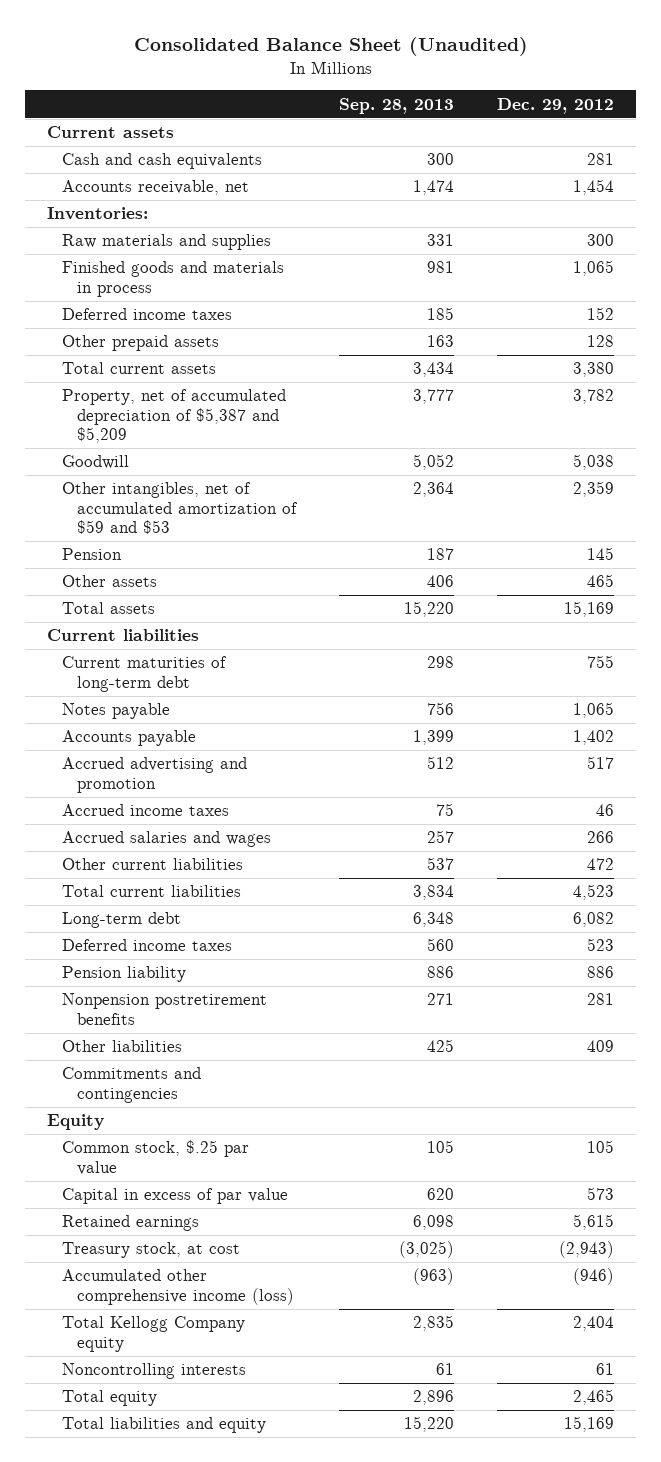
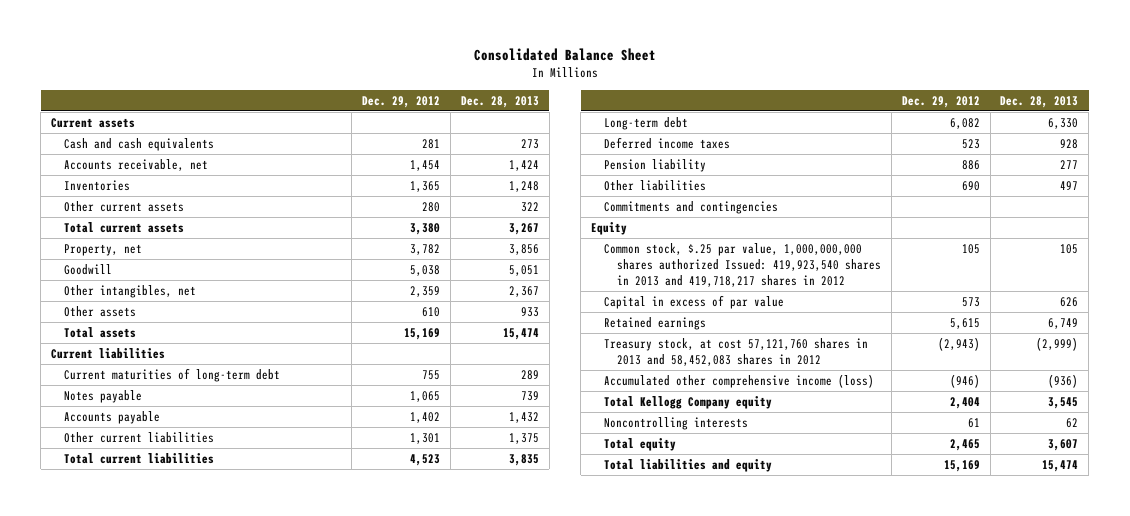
- Consolidated Balance Sheet (Unaudited)
+ Consolidated Balance Sheet
- | Sep. 28, 2013 | Dec. 29, 2012
+ | Dec. 29, 2012 | Dec. 28, 2013
- Inventories:
- Raw materials and supplies | 331 | 300
- Finished goods and materials in process | 981 | 1,065
- Deferred income taxes | 185 | 152
- Other prepaid assets | 163 | 128
+ Inventories | 1,365 | 1,248
+ Other current assets | 280 | 322
- Property, net of accumulated depreciation of $5,387 and $5,209 | 3,777 | 3,782
+ Property, net | 3,782 | 3,856
- Other intangibles, net of accumulated amortization of $59 and $53 | 2,364 | 2,359
- Pension | 187 | 145
- Other assets | 406 | 465
+ Other intangibles, net | 2,359 | 2,367
+ Other assets | 610 | 933
- Accrued advertising and promotion | 512 | 517
- Accrued income taxes | 75 | 46
- Accrued salaries and wages | 257 | 266
- Other current liabilities | 537 | 472
+ Other current liabilities | 1,301 | 1,375
- Nonpension postretirement benefits | 271 | 281
- Other liabilities | 425 | 409
+ Other liabilities | 690 | 497
- Common stock, $.25 par value | 105 | 105
+ Common stock, $.25 par value, 1,000,000,000 shares authorized Issued: 419,923,540 shares in 2013 and 419,718,217 shares in 2012 | 105 | 105
- Treasury stock, at cost | (3,025) | (2,943)
+ Treasury stock, at cost 57,121,760 shares in 2013 and 58,452,083 shares in 2012 | (2,943) | (2,999)

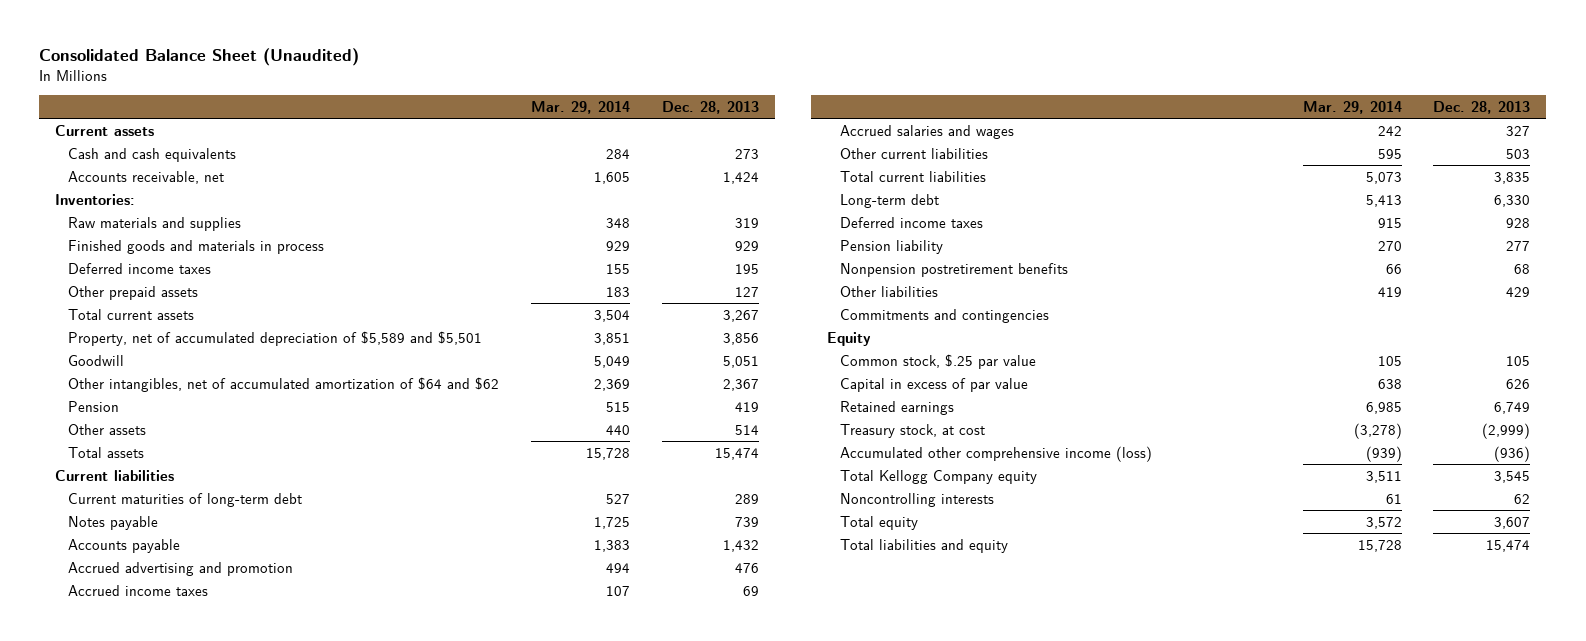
- Consolidated Balance Sheet
+ Consolidated Balance Sheet (Unaudited)
- | Dec. 29, 2012 | Dec. 28, 2013
+ | Mar. 29, 2014 | Dec. 28, 2013
- Inventories | 1,365 | 1,248
- Other current assets | 280 | 322
+ Inventories:
+ Raw materials and supplies | 348 | 319
+ Finished goods and materials in process | 929 | 929
+ Deferred income taxes | 155 | 195
+ Other prepaid assets | 183 | 127
- Property, net | 3,782 | 3,856
+ Property, net of accumulated depreciation of $5,589 and $5,501 | 3,851 | 3,856
- Other intangibles, net | 2,359 | 2,367
- Other assets | 610 | 933
+ Other intangibles, net of accumulated amortization of $64 and $62 | 2,369 | 2,367
+ Pension | 515 | 419
+ Other assets | 440 | 514
- Other current liabilities | 1,301 | 1,375
+ Accrued advertising and promotion | 494 | 476
+ Accrued income taxes | 107 | 69
+ Accrued salaries and wages | 242 | 327
+ Other current liabilities | 595 | 503
- Other liabilities | 690 | 497
+ Nonpension postretirement benefits | 66 | 68
+ Other liabilities | 419 | 429
- Common stock, $.25 par value, 1,000,000,000 shares authorized Issued: 419,923,540 shares in 2013 and 419,718,217 shares in 2012 | 105 | 105
+ Common stock, $.25 par value | 105 | 105
- Treasury stock, at cost 57,121,760 shares in 2013 and 58,452,083 shares in 2012 | (2,943) | (2,999)
+ Treasury stock, at cost | (3,278) | (2,999)

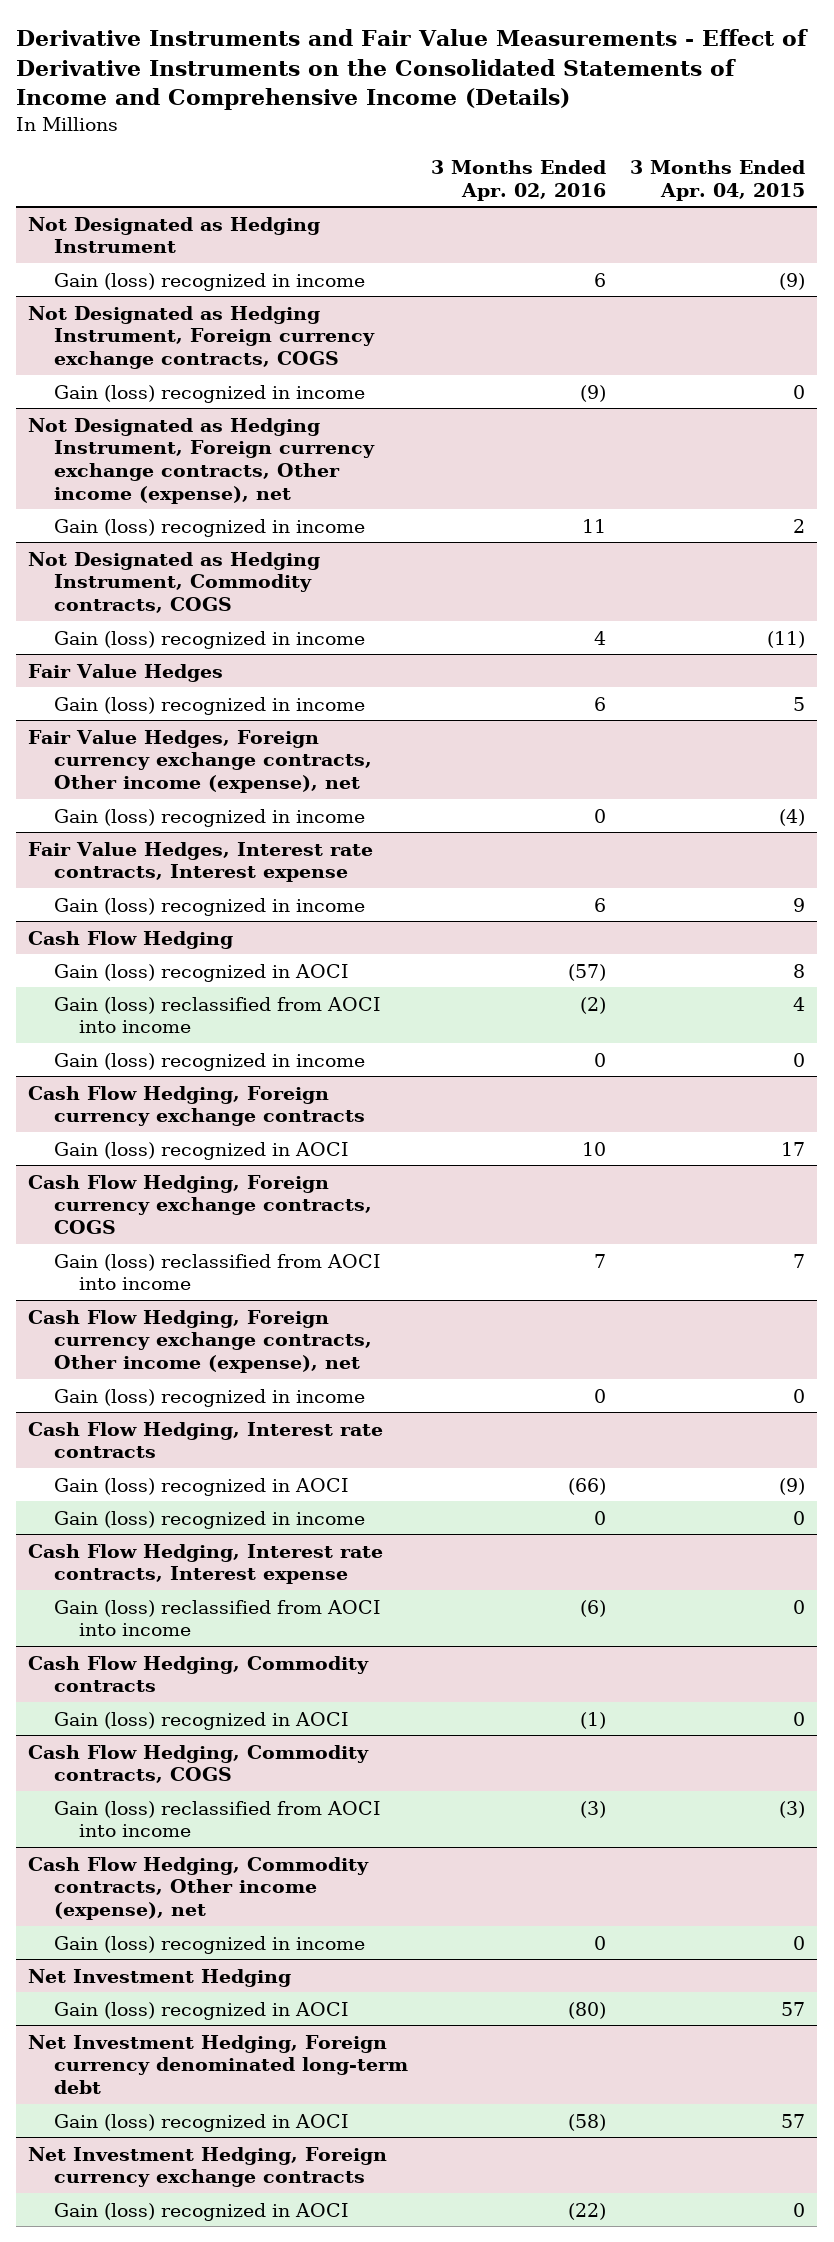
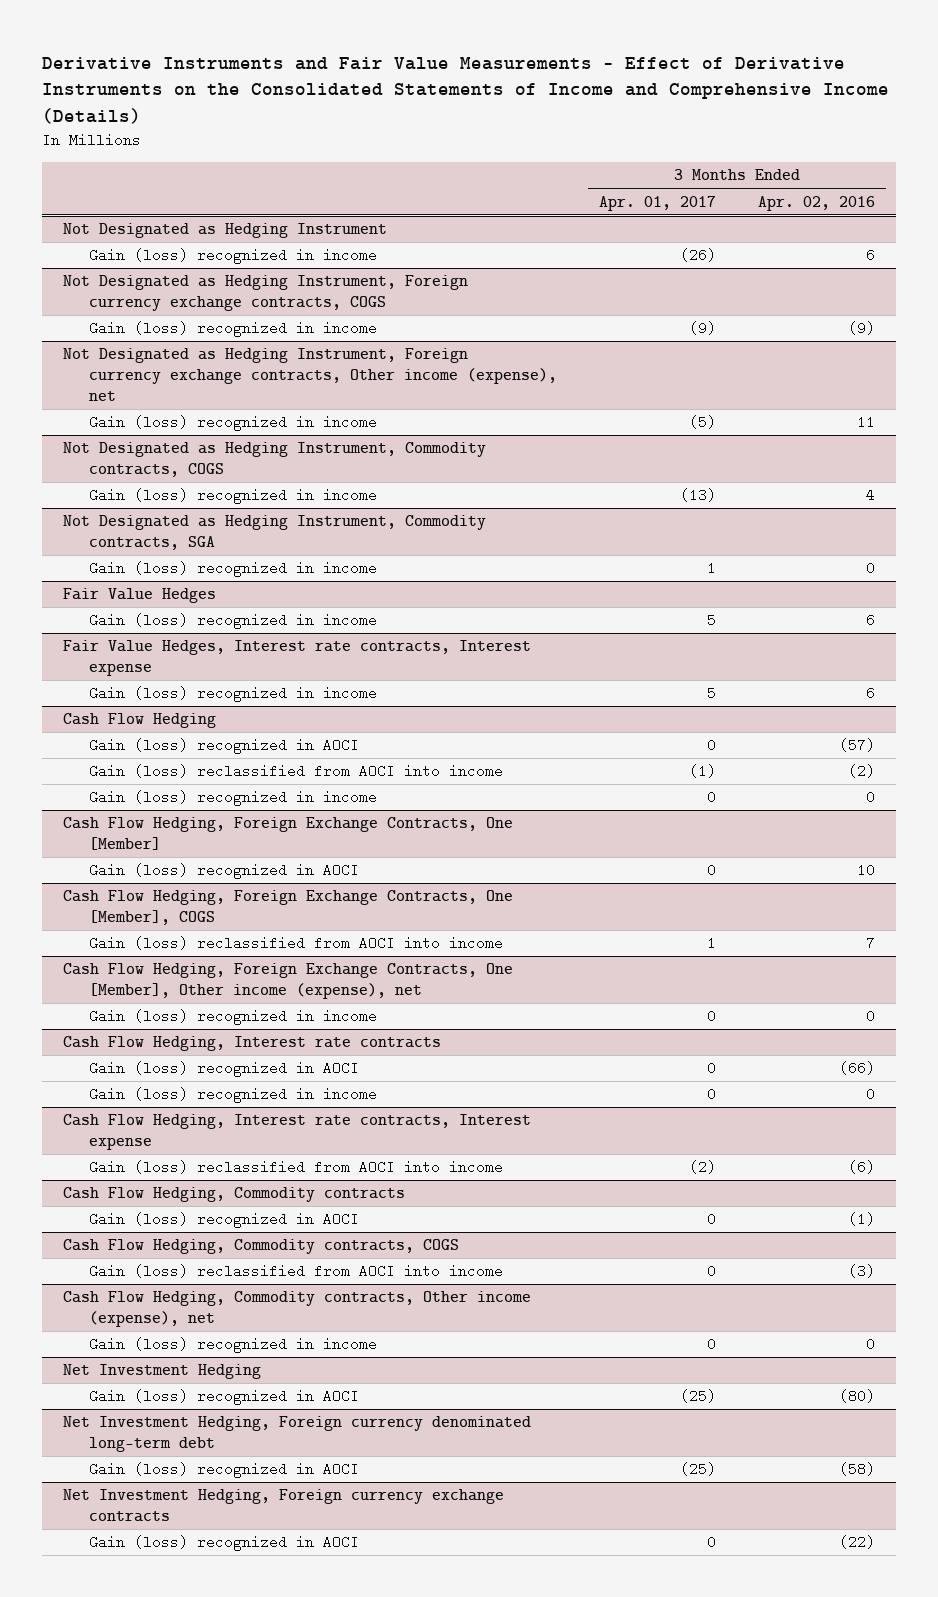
- | 3 Months Ended Apr. 02, 2016 | 3 Months Ended Apr. 04, 2015
+ | 3 Months Ended Apr. 01, 2017 | 3 Months Ended Apr. 02, 2016
+ Not Designated as Hedging Instrument, Commodity contracts, SGA
+ Gain (loss) recognized in income | 1 | 0
- Fair Value Hedges, Foreign currency exchange contracts, Other income (expense), net
- Gain (loss) recognized in income | 0 | (4)
- Cash Flow Hedging, Foreign currency exchange contracts
+ Cash Flow Hedging, Foreign Exchange Contracts, One [Member]
- Cash Flow Hedging, Foreign currency exchange contracts, COGS
+ Cash Flow Hedging, Foreign Exchange Contracts, One [Member], COGS
- Cash Flow Hedging, Foreign currency exchange contracts, Other income (expense), net
+ Cash Flow Hedging, Foreign Exchange Contracts, One [Member], Other income (expense), net

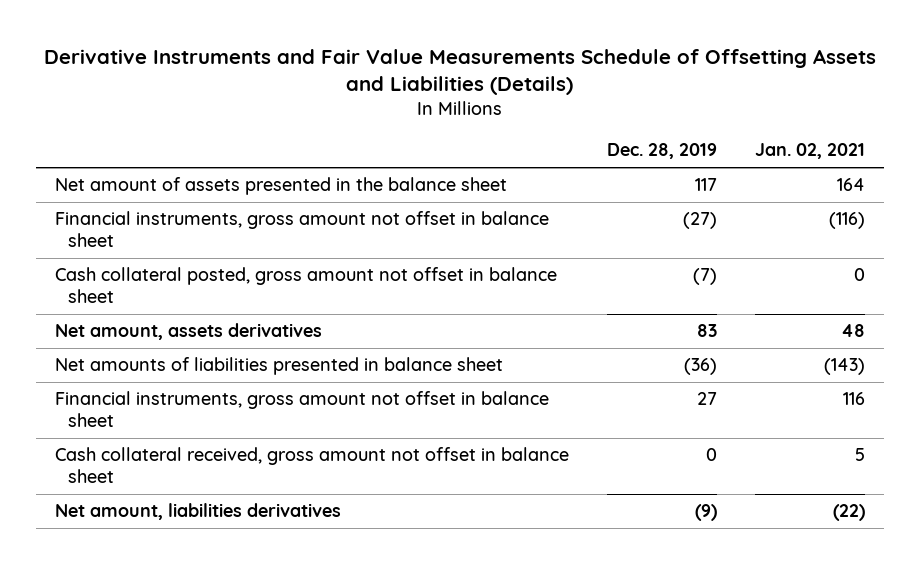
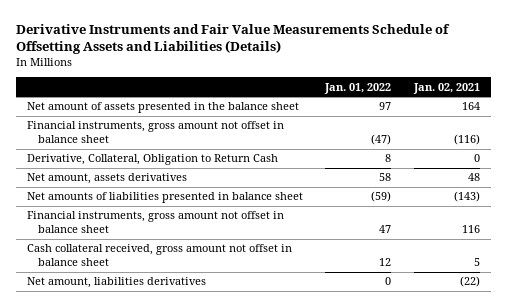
- | Dec. 28, 2019 | Jan. 02, 2021
+ | Jan. 01, 2022 | Jan. 02, 2021
- Cash collateral posted, gross amount not offset in balance sheet | (7) | 0
+ Derivative, Collateral, Obligation to Return Cash | 8 | 0

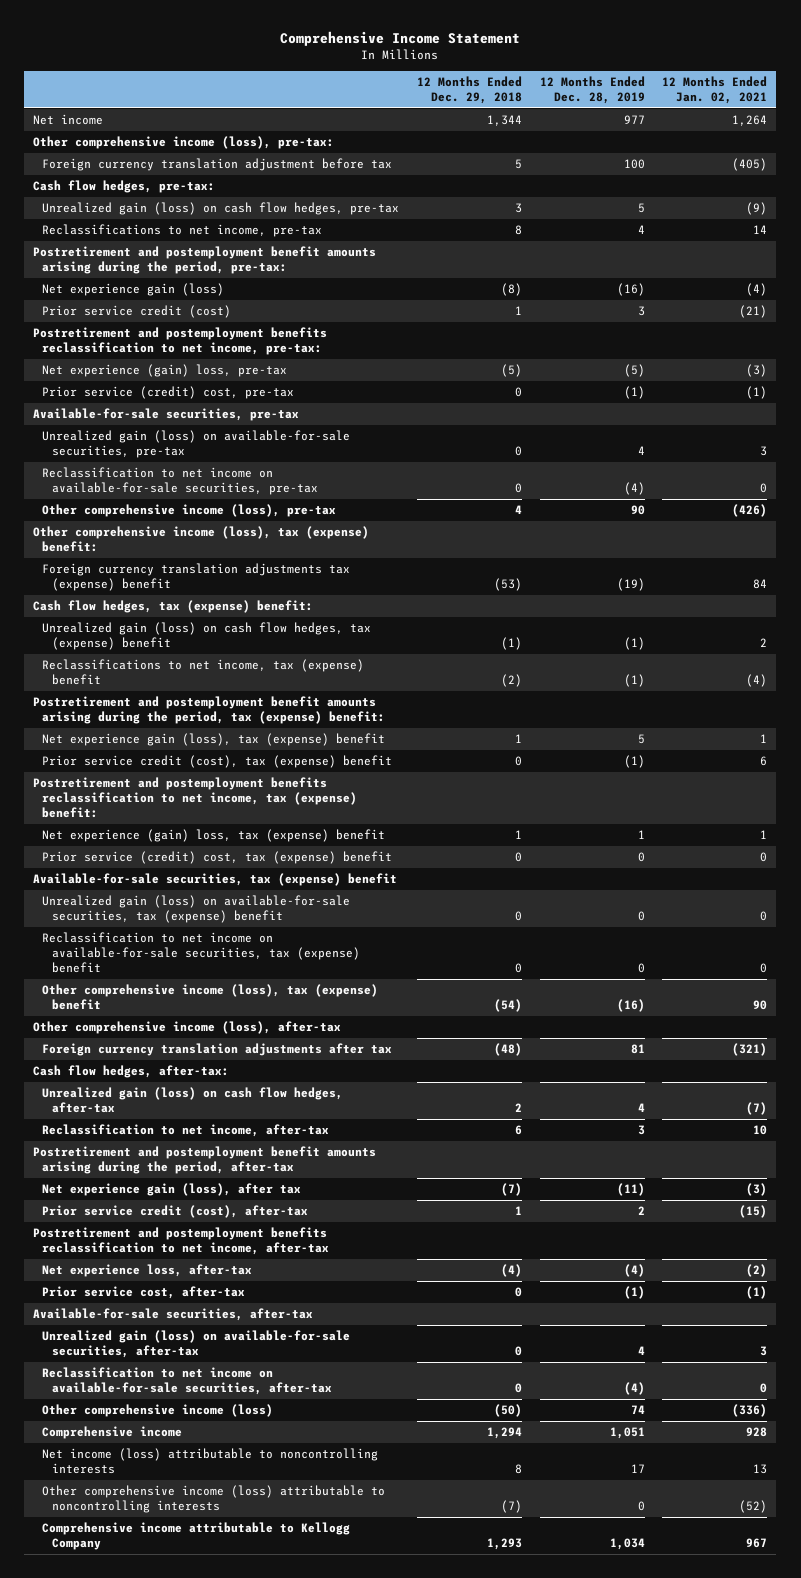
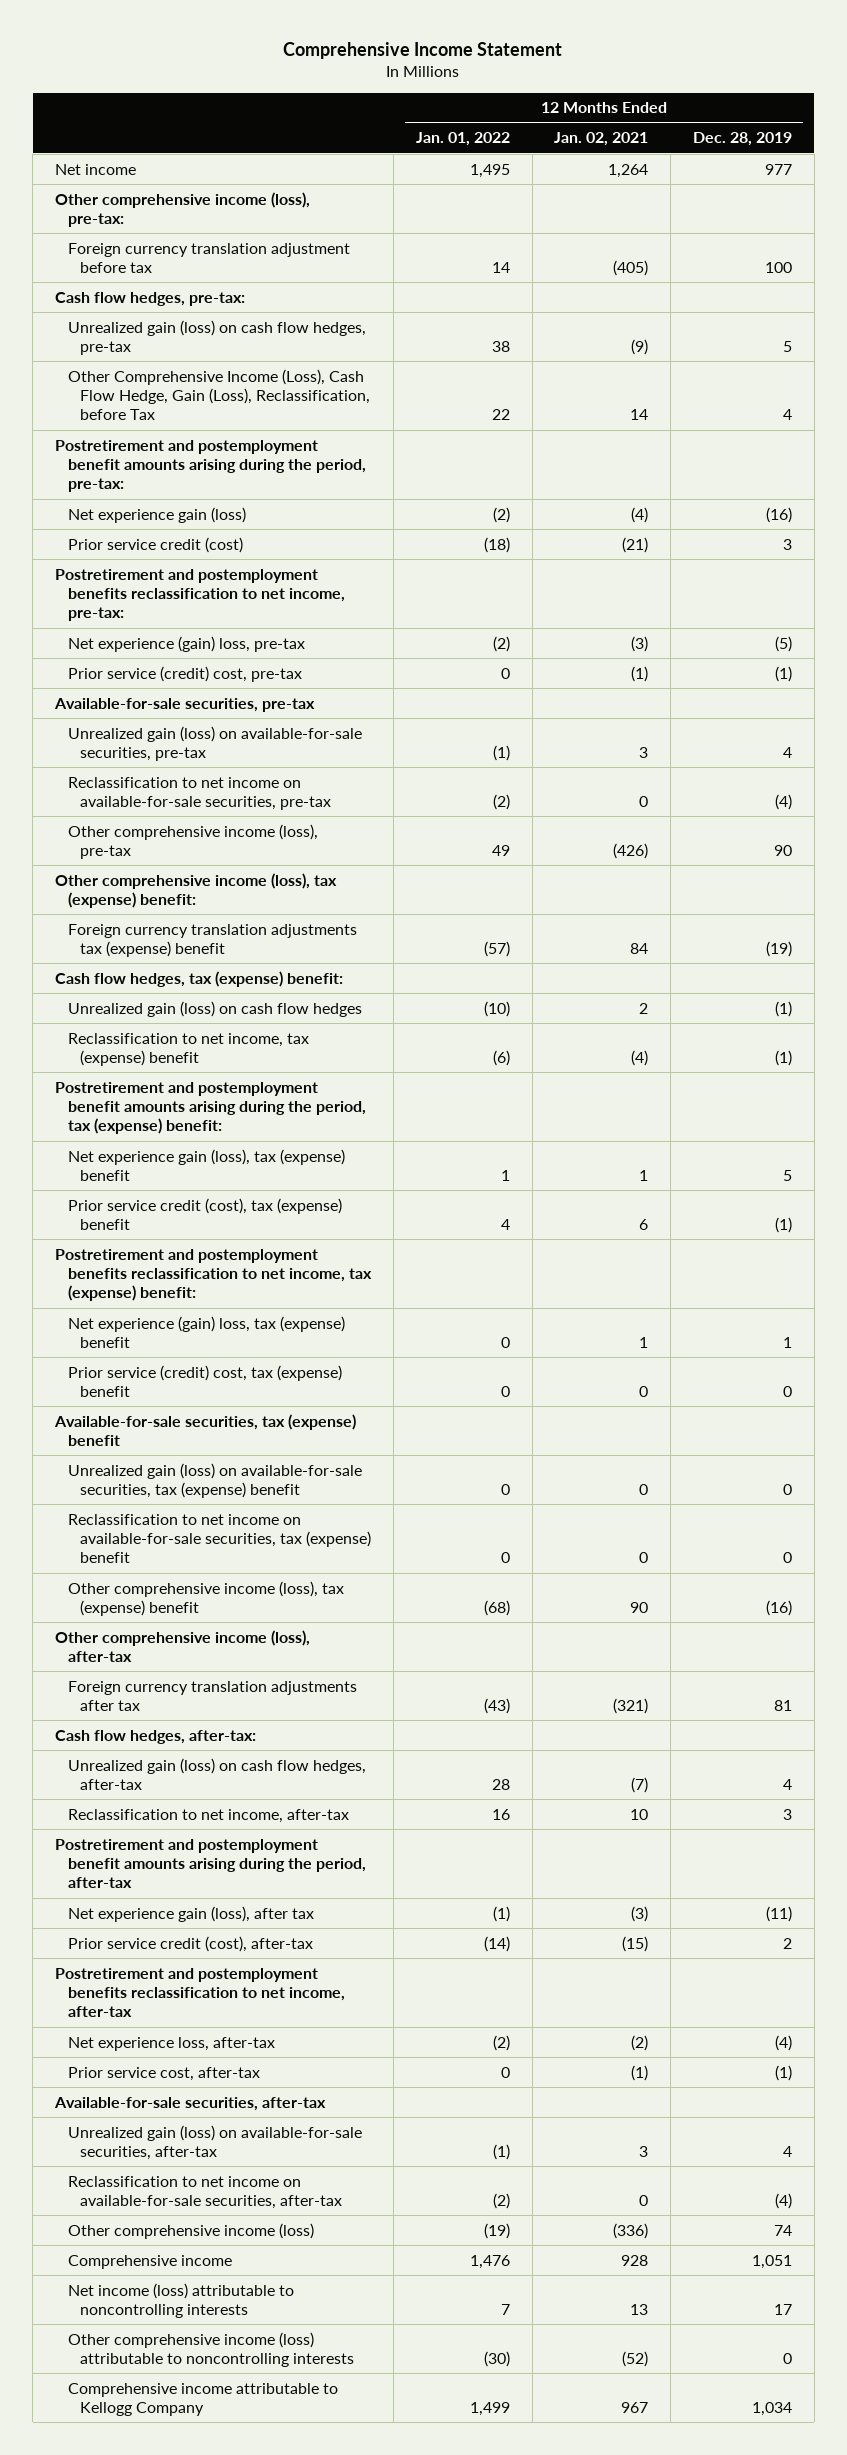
- | 12 Months Ended Dec. 29, 2018 | 12 Months Ended Dec. 28, 2019 | 12 Months Ended Jan. 02, 2021
+ | 12 Months Ended Jan. 01, 2022 | 12 Months Ended Jan. 02, 2021 | 12 Months Ended Dec. 28, 2019
- Reclassifications to net income, pre-tax | 8 | 4 | 14
+ Other Comprehensive Income (Loss), Cash Flow Hedge, Gain (Loss), Reclassification, before Tax | 22 | 14 | 4
- Unrealized gain (loss) on cash flow hedges, tax (expense) benefit | (1) | (1) | 2
- Reclassifications to net income, tax (expense) benefit | (2) | (1) | (4)
+ Unrealized gain (loss) on cash flow hedges | (10) | 2 | (1)
+ Reclassification to net income, tax (expense) benefit | (6) | (4) | (1)

